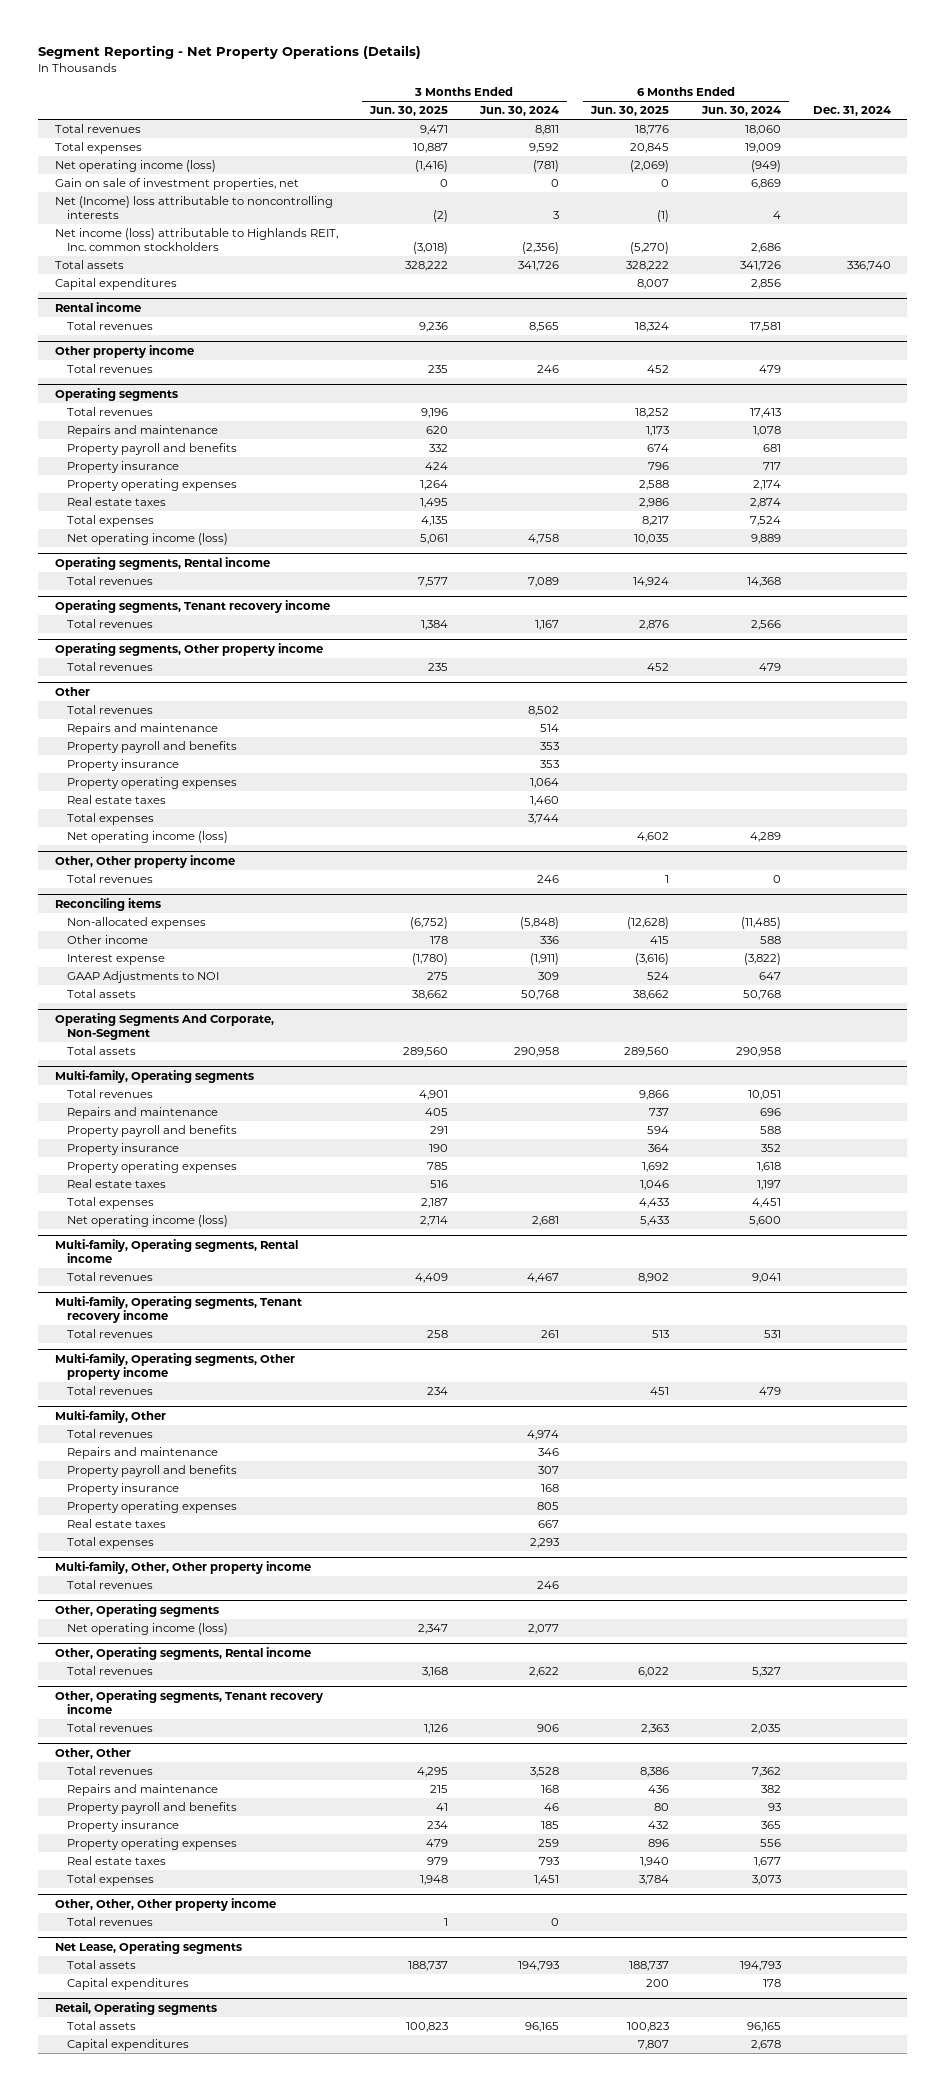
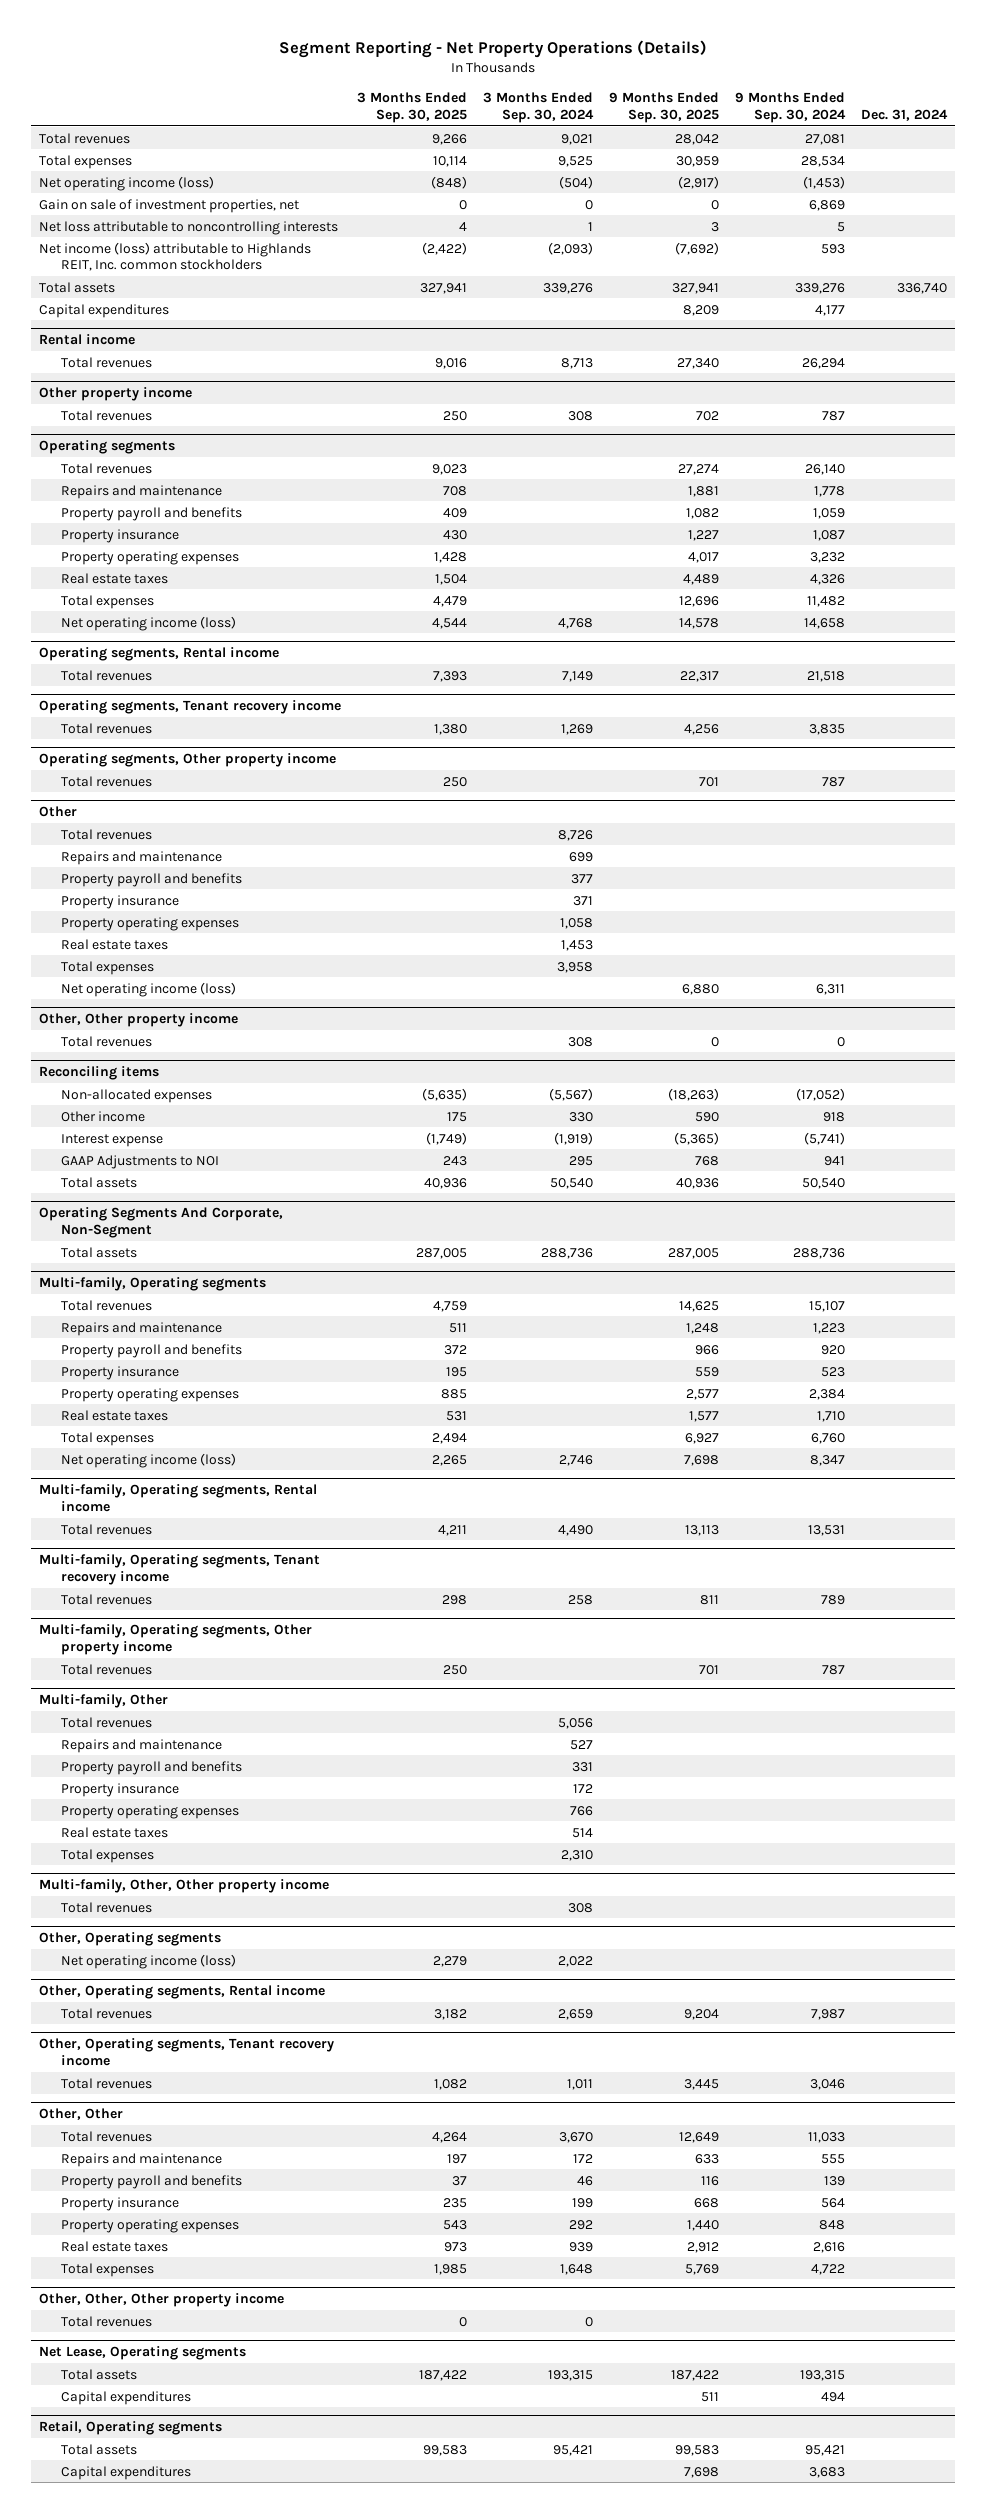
- | 3 Months Ended Jun. 30, 2025 | 3 Months Ended Jun. 30, 2024 | 6 Months Ended Jun. 30, 2025 | 6 Months Ended Jun. 30, 2024 | Dec. 31, 2024
+ | 3 Months Ended Sep. 30, 2025 | 3 Months Ended Sep. 30, 2024 | 9 Months Ended Sep. 30, 2025 | 9 Months Ended Sep. 30, 2024 | Dec. 31, 2024
- Net (Income) loss attributable to noncontrolling interests | (2) | 3 | (1) | 4 |
+ Net loss attributable to noncontrolling interests | 4 | 1 | 3 | 5 |

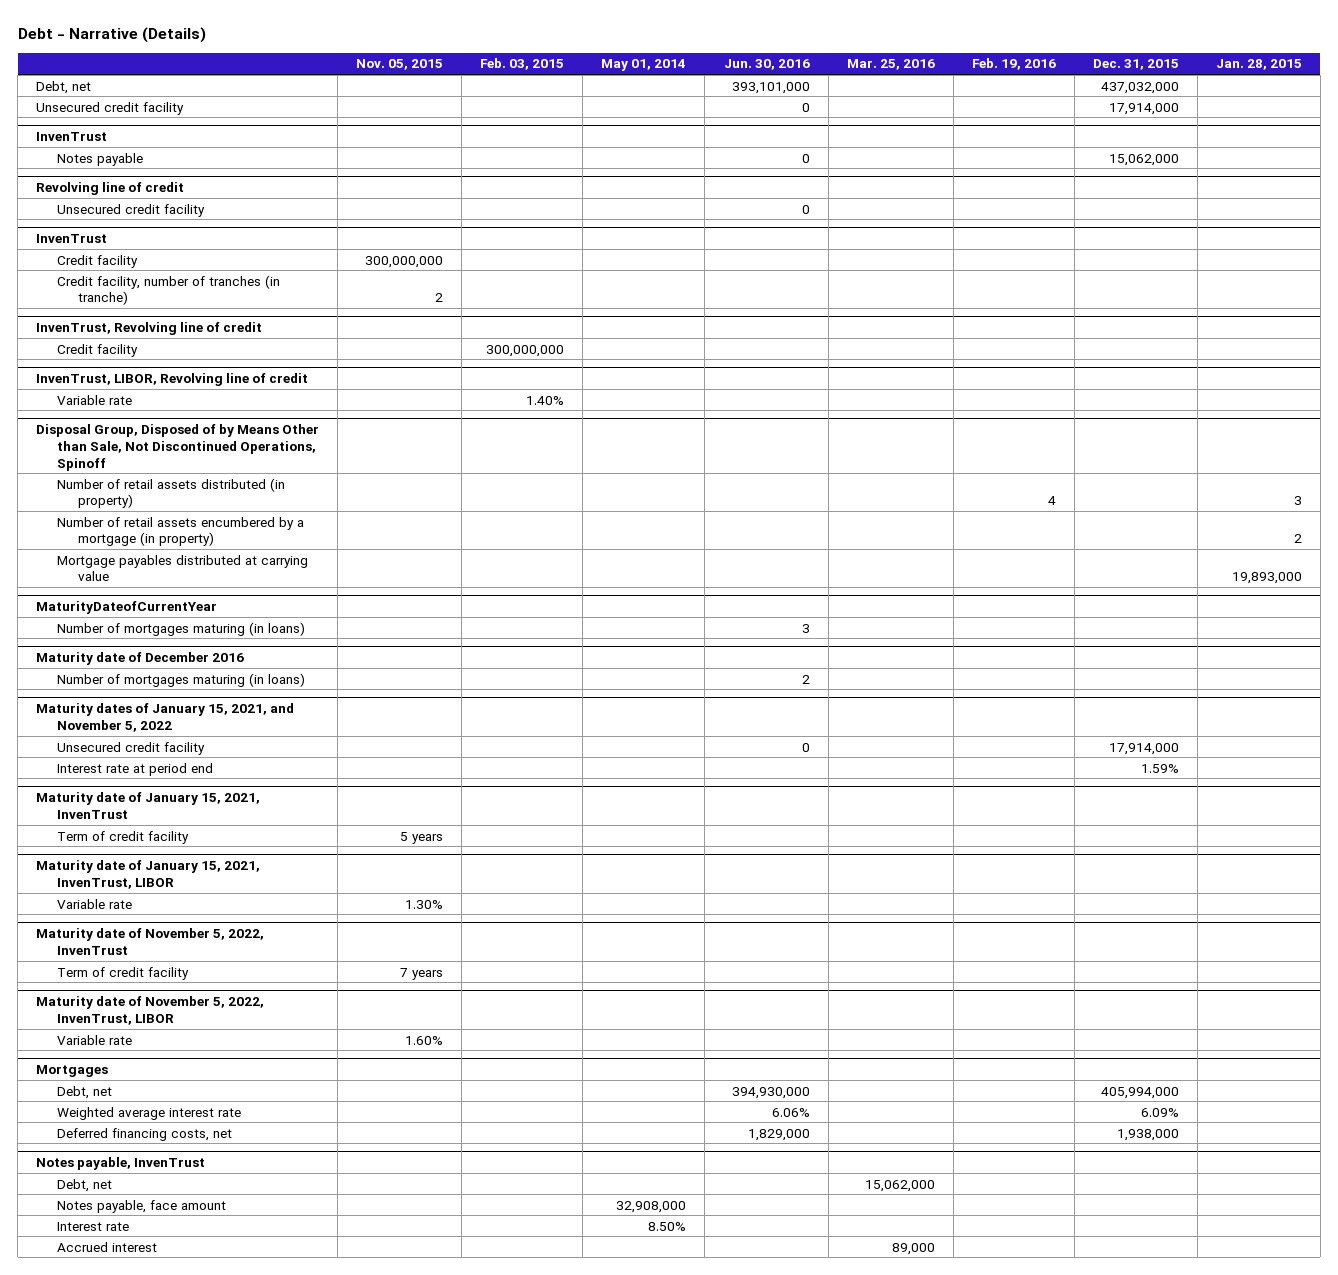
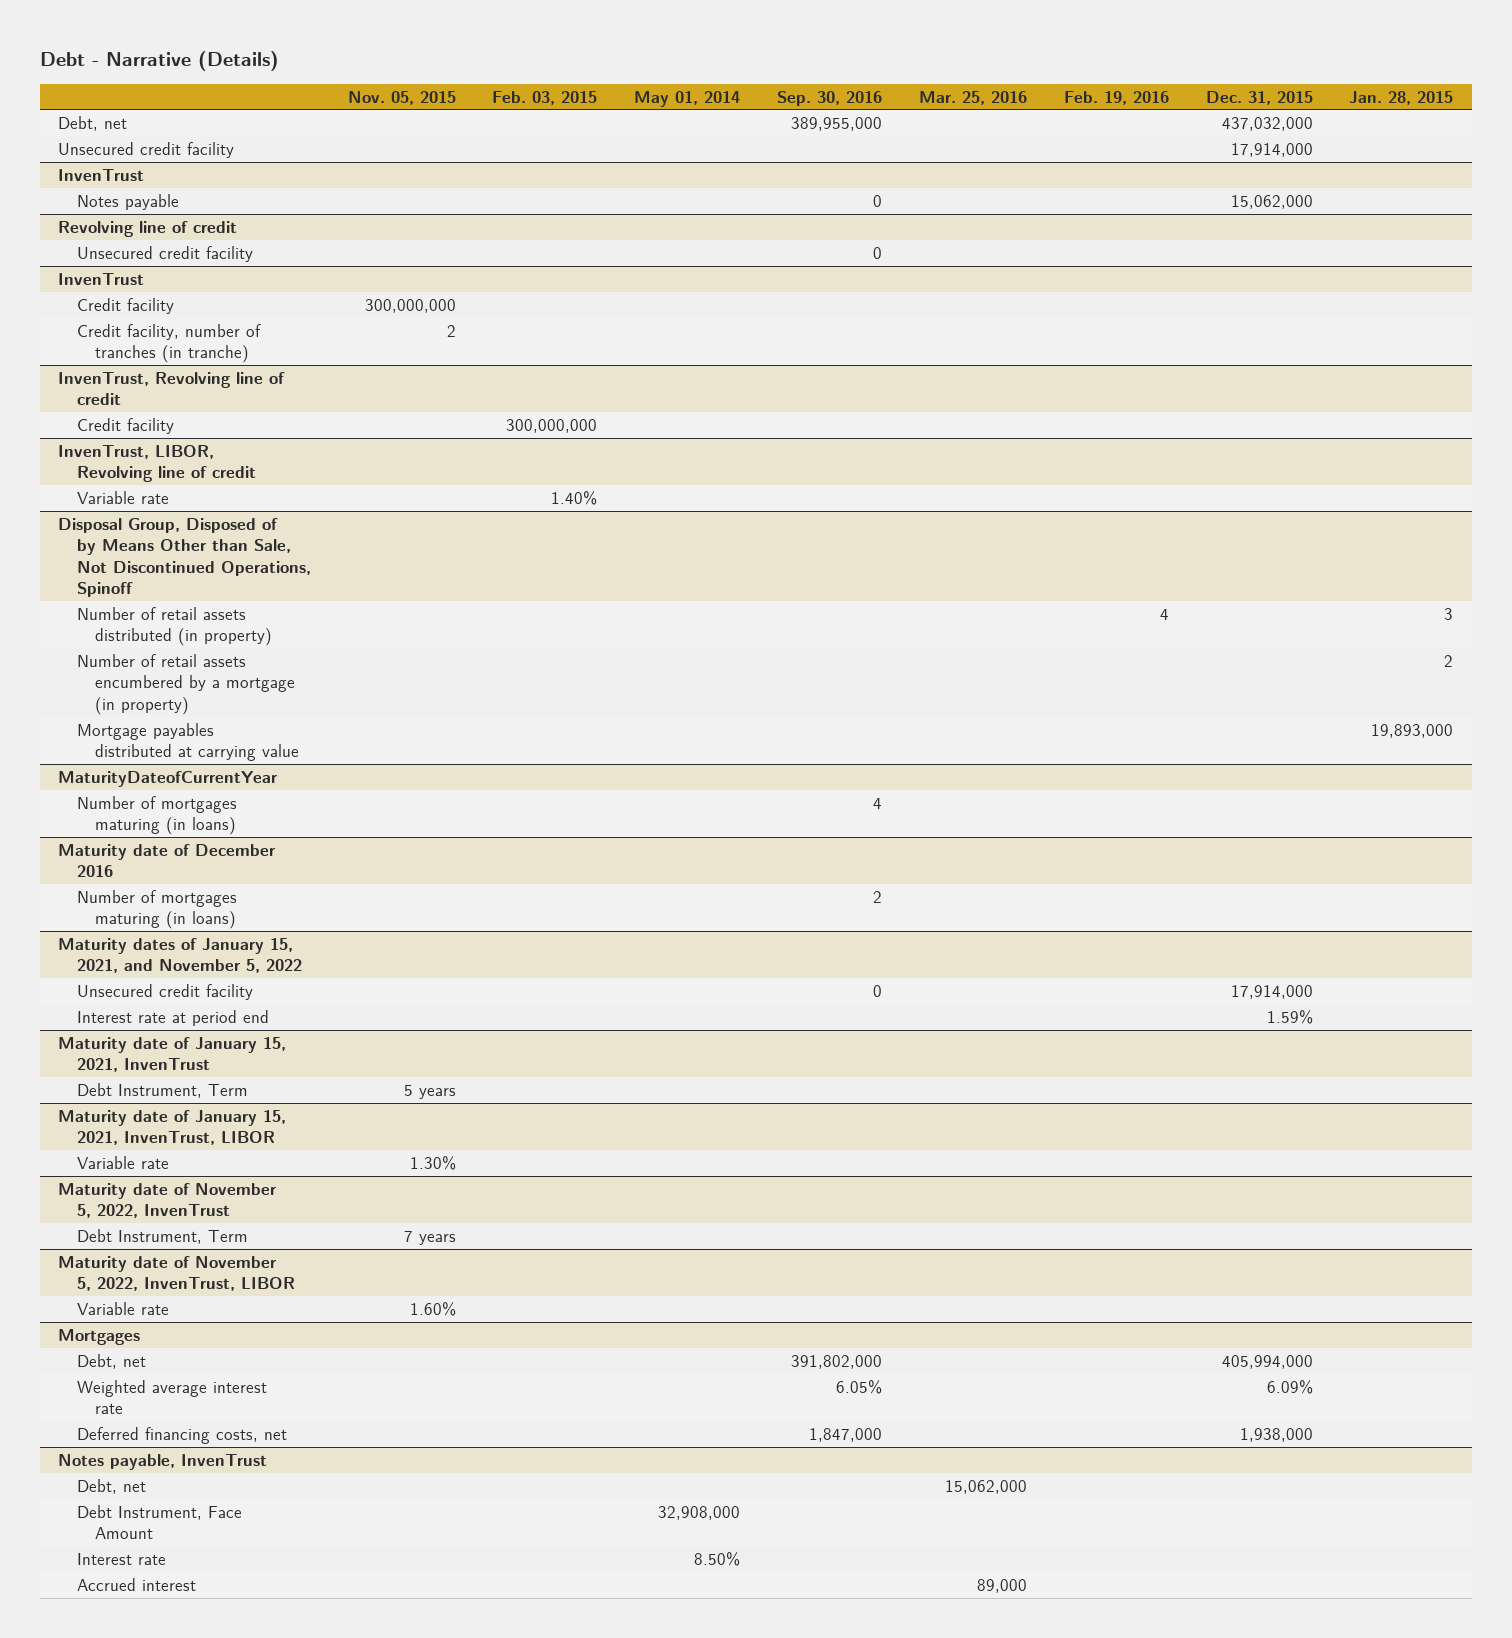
- | Nov. 05, 2015 | Feb. 03, 2015 | May 01, 2014 | Jun. 30, 2016 | Mar. 25, 2016 | Feb. 19, 2016 | Dec. 31, 2015 | Jan. 28, 2015
+ | Nov. 05, 2015 | Feb. 03, 2015 | May 01, 2014 | Sep. 30, 2016 | Mar. 25, 2016 | Feb. 19, 2016 | Dec. 31, 2015 | Jan. 28, 2015
@ Maturity date of January 15, 2021, InvenTrust
- Term of credit facility | 5 years | | | | | | |
+ Debt Instrument, Term | 5 years | | | | | | |
@ Maturity date of November 5, 2022, InvenTrust
- Term of credit facility | 7 years | | | | | | |
+ Debt Instrument, Term | 7 years | | | | | | |
@ Notes payable, InvenTrust
- Notes payable, face amount | | | 32,908,000 | | | | |
+ Debt Instrument, Face Amount | | | 32,908,000 | | | | |

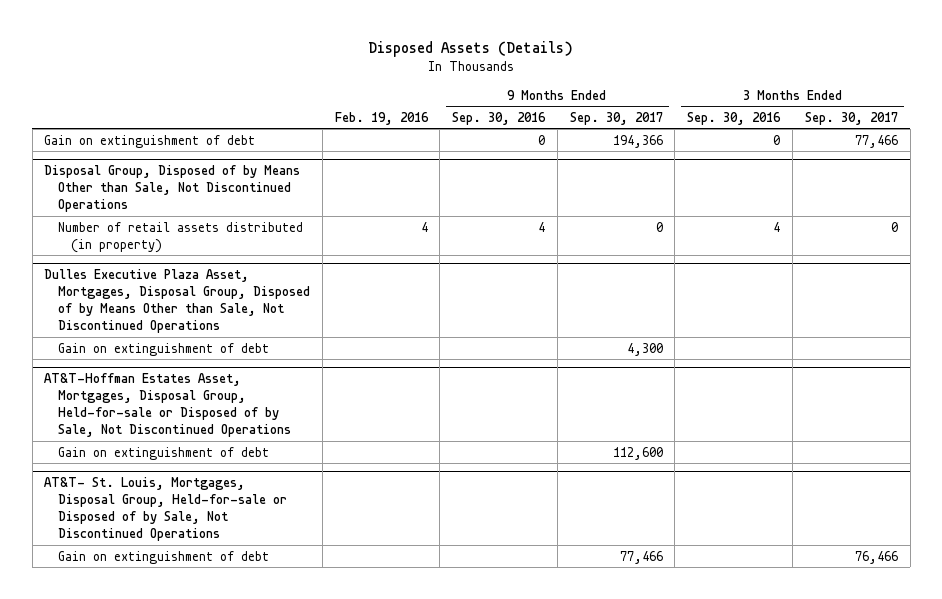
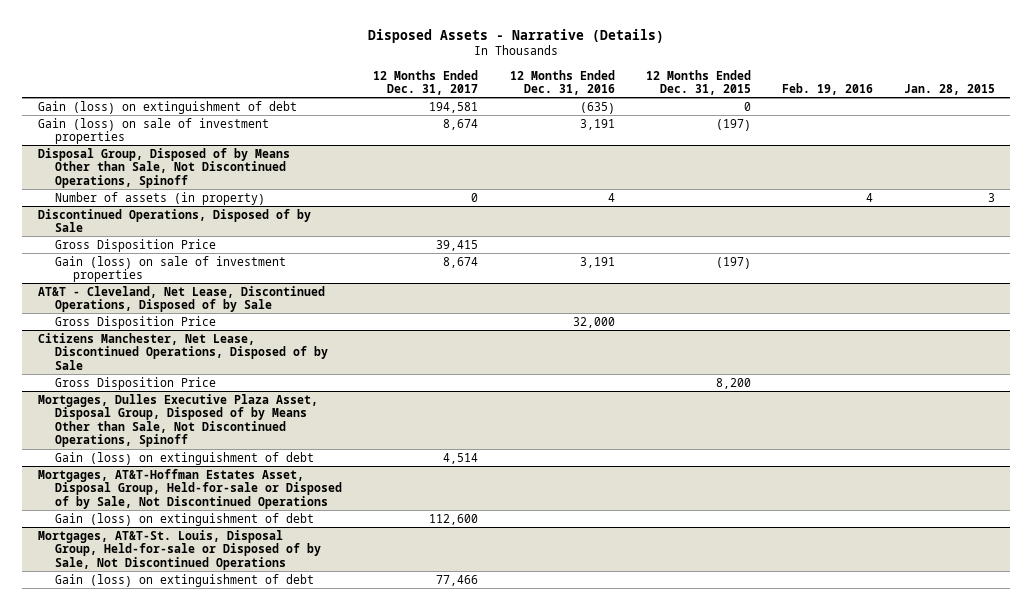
- Disposed Assets (Details)
+ Disposed Assets - Narrative (Details)
- | Feb. 19, 2016 | 9 Months Ended Sep. 30, 2016 | 9 Months Ended Sep. 30, 2017 | 3 Months Ended Sep. 30, 2016 | 3 Months Ended Sep. 30, 2017
+ | 12 Months Ended Dec. 31, 2017 | 12 Months Ended Dec. 31, 2016 | 12 Months Ended Dec. 31, 2015 | Feb. 19, 2016 | Jan. 28, 2015
- Gain on extinguishment of debt | | 0 | 194,366 | 0 | 77,466
- Disposal Group, Disposed of by Means Other than Sale, Not Discontinued Operations
- Number of retail assets distributed (in property) | 4 | 4 | 0 | 4 | 0
- Dulles Executive Plaza Asset, Mortgages, Disposal Group, Disposed of by Means Other than Sale, Not Discontinued Operations
- Gain on extinguishment of debt | | | 4,300 | |
- AT&T-Hoffman Estates Asset, Mortgages, Disposal Group, Held-for-sale or Disposed of by Sale, Not Discontinued Operations
- Gain on extinguishment of debt | | | 112,600 | |
- AT&T- St. Louis, Mortgages, Disposal Group, Held-for-sale or Disposed of by Sale, Not Discontinued Operations
- Gain on extinguishment of debt | | | 77,466 | | 76,466
+ Gain (loss) on extinguishment of debt | 194,581 | (635) | 0 | |
+ Gain (loss) on sale of investment properties | 8,674 | 3,191 | (197) | |
+ Disposal Group, Disposed of by Means Other than Sale, Not Discontinued Operations, Spinoff
+ Number of assets (in property) | 0 | 4 | | 4 | 3
+ Discontinued Operations, Disposed of by Sale
+ Gross Disposition Price | 39,415 | | | |
+ Gain (loss) on sale of investment properties | 8,674 | 3,191 | (197) | |
+ AT&T - Cleveland, Net Lease, Discontinued Operations, Disposed of by Sale
+ Gross Disposition Price | | 32,000 | | |
+ Citizens Manchester, Net Lease, Discontinued Operations, Disposed of by Sale
+ Gross Disposition Price | | | 8,200 | |
+ Mortgages, Dulles Executive Plaza Asset, Disposal Group, Disposed of by Means Other than Sale, Not Discontinued Operations, Spinoff
+ Gain (loss) on extinguishment of debt | 4,514 | | | |
+ Mortgages, AT&T-Hoffman Estates Asset, Disposal Group, Held-for-sale or Disposed of by Sale, Not Discontinued Operations
+ Gain (loss) on extinguishment of debt | 112,600 | | | |
+ Mortgages, AT&T-St. Louis, Disposal Group, Held-for-sale or Disposed of by Sale, Not Discontinued Operations
+ Gain (loss) on extinguishment of debt | 77,466 | | | |

